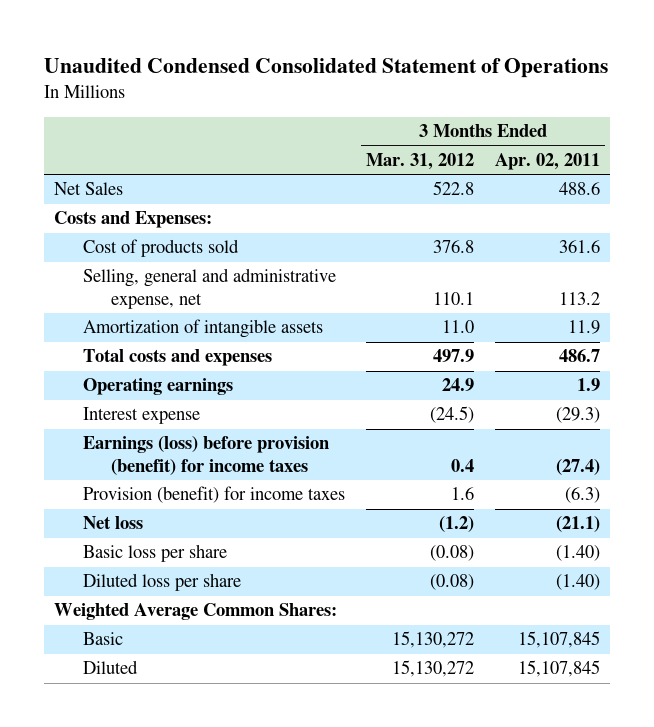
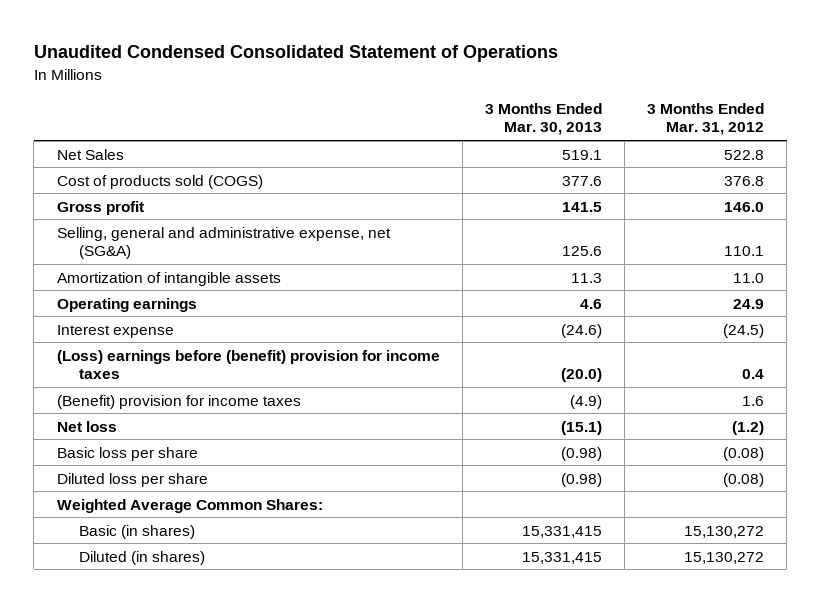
- | 3 Months Ended Mar. 31, 2012 | 3 Months Ended Apr. 02, 2011
+ | 3 Months Ended Mar. 30, 2013 | 3 Months Ended Mar. 31, 2012
- Costs and Expenses:
- Cost of products sold | 376.8 | 361.6
- Selling, general and administrative expense, net | 110.1 | 113.2
+ Cost of products sold (COGS) | 377.6 | 376.8
+ Gross profit | 141.5 | 146.0
+ Selling, general and administrative expense, net (SG&A) | 125.6 | 110.1
- Total costs and expenses | 497.9 | 486.7
- Earnings (loss) before provision (benefit) for income taxes | 0.4 | (27.4)
- Provision (benefit) for income taxes | 1.6 | (6.3)
+ (Loss) earnings before (benefit) provision for income taxes | (20.0) | 0.4
+ (Benefit) provision for income taxes | (4.9) | 1.6
- Basic | 15,130,272 | 15,107,845
- Diluted | 15,130,272 | 15,107,845
+ Basic (in shares) | 15,331,415 | 15,130,272
+ Diluted (in shares) | 15,331,415 | 15,130,272

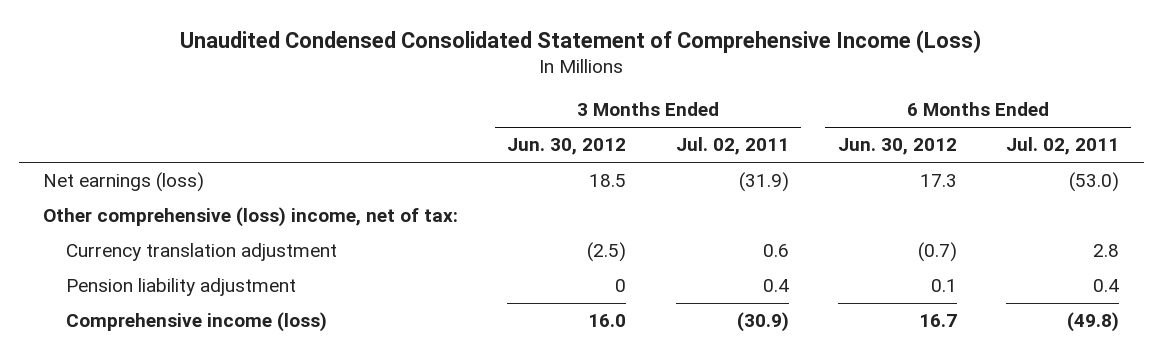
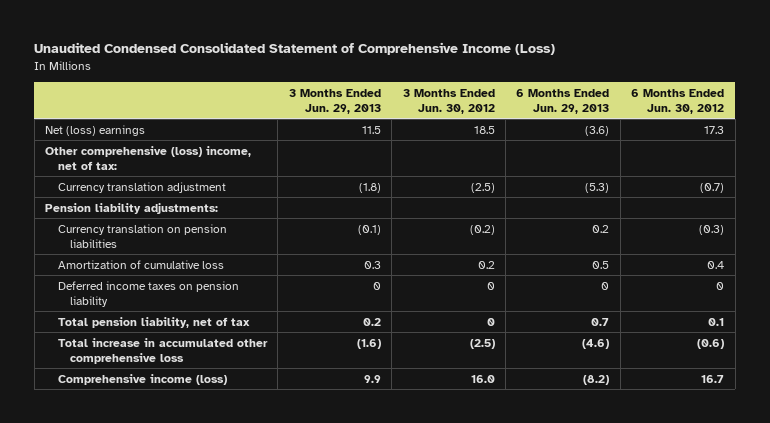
- | 3 Months Ended Jun. 30, 2012 | 3 Months Ended Jul. 02, 2011 | 6 Months Ended Jun. 30, 2012 | 6 Months Ended Jul. 02, 2011
+ | 3 Months Ended Jun. 29, 2013 | 3 Months Ended Jun. 30, 2012 | 6 Months Ended Jun. 29, 2013 | 6 Months Ended Jun. 30, 2012
- Net earnings (loss) | 18.5 | (31.9) | 17.3 | (53.0)
+ Net (loss) earnings | 11.5 | 18.5 | (3.6) | 17.3
- Pension liability adjustment | 0 | 0.4 | 0.1 | 0.4
+ Pension liability adjustments:
+ Currency translation on pension liabilities | (0.1) | (0.2) | 0.2 | (0.3)
+ Amortization of cumulative loss | 0.3 | 0.2 | 0.5 | 0.4
+ Deferred income taxes on pension liability | 0 | 0 | 0 | 0
+ Total pension liability, net of tax | 0.2 | 0 | 0.7 | 0.1
+ Total increase in accumulated other comprehensive loss | (1.6) | (2.5) | (4.6) | (0.6)

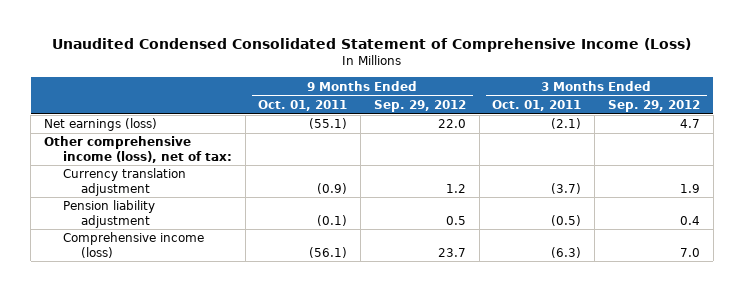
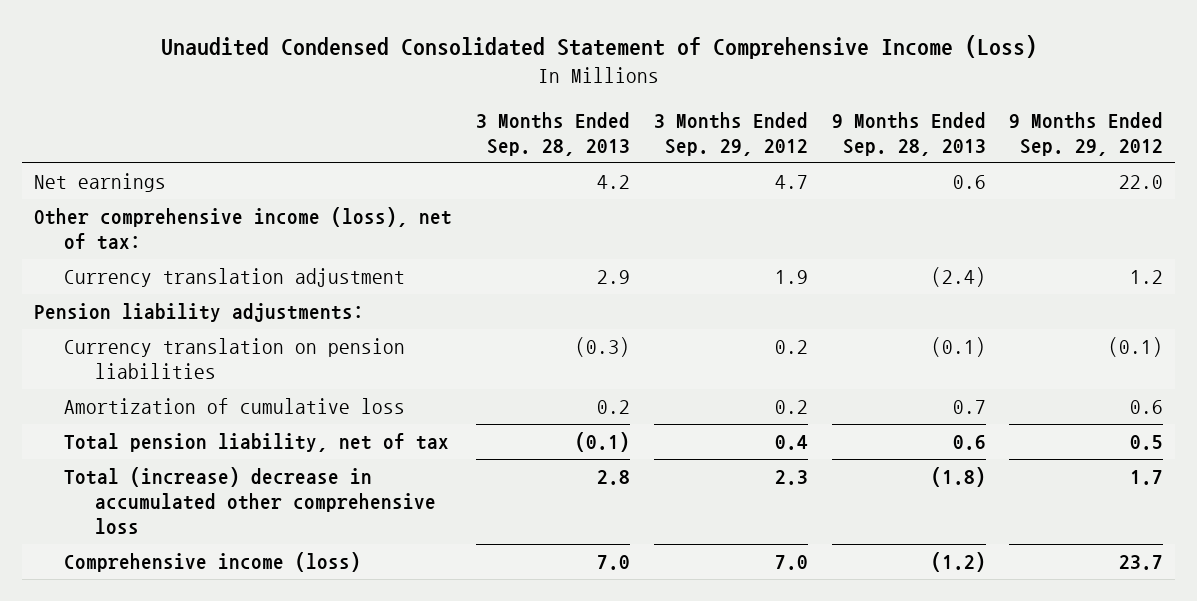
- | 9 Months Ended Oct. 01, 2011 | 9 Months Ended Sep. 29, 2012 | 3 Months Ended Oct. 01, 2011 | 3 Months Ended Sep. 29, 2012
+ | 3 Months Ended Sep. 28, 2013 | 3 Months Ended Sep. 29, 2012 | 9 Months Ended Sep. 28, 2013 | 9 Months Ended Sep. 29, 2012
- Net earnings (loss) | (55.1) | 22.0 | (2.1) | 4.7
+ Net earnings | 4.2 | 4.7 | 0.6 | 22.0
- Pension liability adjustment | (0.1) | 0.5 | (0.5) | 0.4
+ Pension liability adjustments:
+ Currency translation on pension liabilities | (0.3) | 0.2 | (0.1) | (0.1)
+ Amortization of cumulative loss | 0.2 | 0.2 | 0.7 | 0.6
+ Total pension liability, net of tax | (0.1) | 0.4 | 0.6 | 0.5
+ Total (increase) decrease in accumulated other comprehensive loss | 2.8 | 2.3 | (1.8) | 1.7

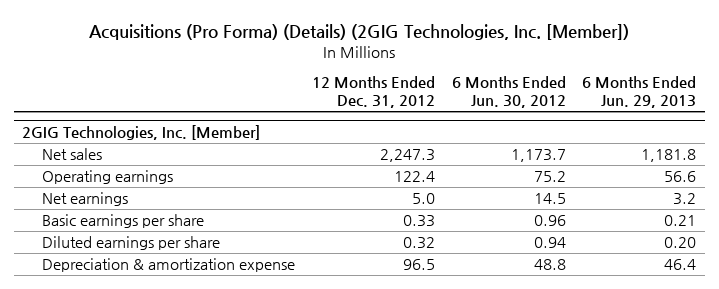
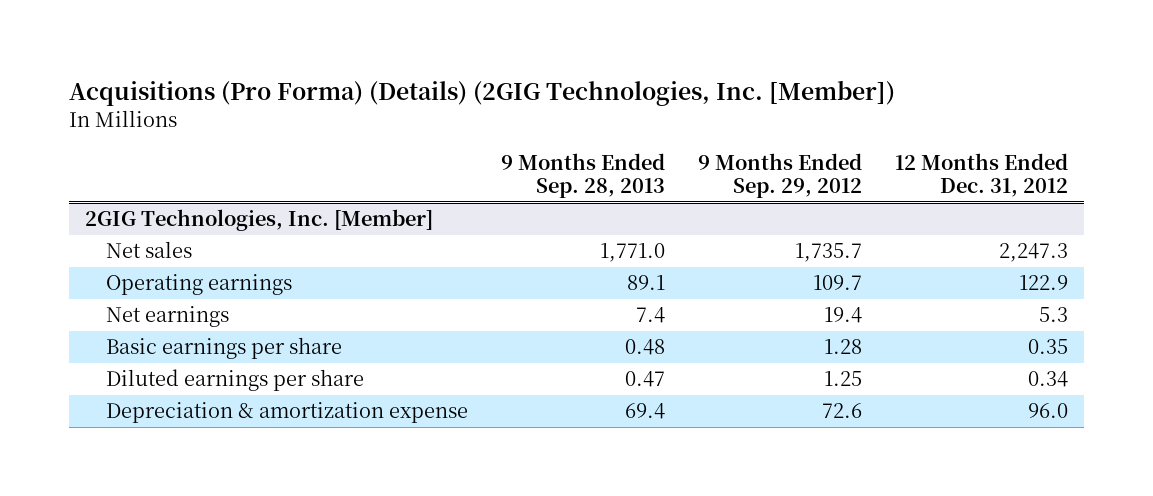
- | 12 Months Ended Dec. 31, 2012 | 6 Months Ended Jun. 30, 2012 | 6 Months Ended Jun. 29, 2013
+ | 9 Months Ended Sep. 28, 2013 | 9 Months Ended Sep. 29, 2012 | 12 Months Ended Dec. 31, 2012
@ 2GIG Technologies, Inc. [Member]
- Operating earnings | 122.4 | 75.2 | 56.6
- Net earnings | 5.0 | 14.5 | 3.2
- Basic earnings per share | 0.33 | 0.96 | 0.21
- Diluted earnings per share | 0.32 | 0.94 | 0.20
- Depreciation & amortization expense | 96.5 | 48.8 | 46.4
+ Operating earnings | 89.1 | 109.7 | 122.9
+ Net earnings | 7.4 | 19.4 | 5.3
+ Basic earnings per share | 0.48 | 1.28 | 0.35
+ Diluted earnings per share | 0.47 | 1.25 | 0.34
+ Depreciation & amortization expense | 69.4 | 72.6 | 96.0

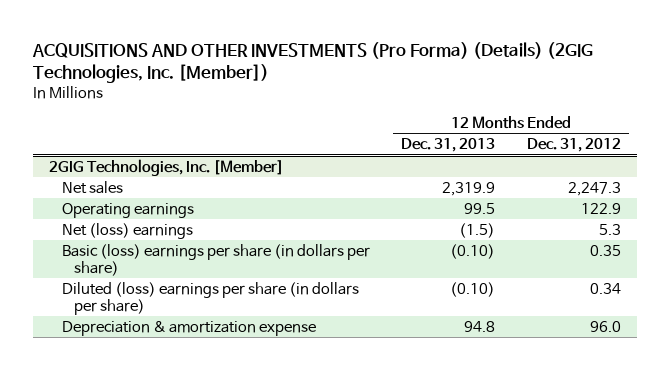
- Acquisitions (Pro Forma) (Details) (2GIG Technologies, Inc. [Member])
+ ACQUISITIONS AND OTHER INVESTMENTS (Pro Forma) (Details) (2GIG Technologies, Inc. [Member])
- | 9 Months Ended Sep. 28, 2013 | 9 Months Ended Sep. 29, 2012 | 12 Months Ended Dec. 31, 2012
+ | 12 Months Ended Dec. 31, 2013 | 12 Months Ended Dec. 31, 2012
@ 2GIG Technologies, Inc. [Member]
- Net earnings | 7.4 | 19.4 | 5.3
- Basic earnings per share | 0.48 | 1.28 | 0.35
- Diluted earnings per share | 0.47 | 1.25 | 0.34
+ Net (loss) earnings | (1.5) | 5.3
+ Basic (loss) earnings per share (in dollars per share) | (0.10) | 0.35
+ Diluted (loss) earnings per share (in dollars per share) | (0.10) | 0.34

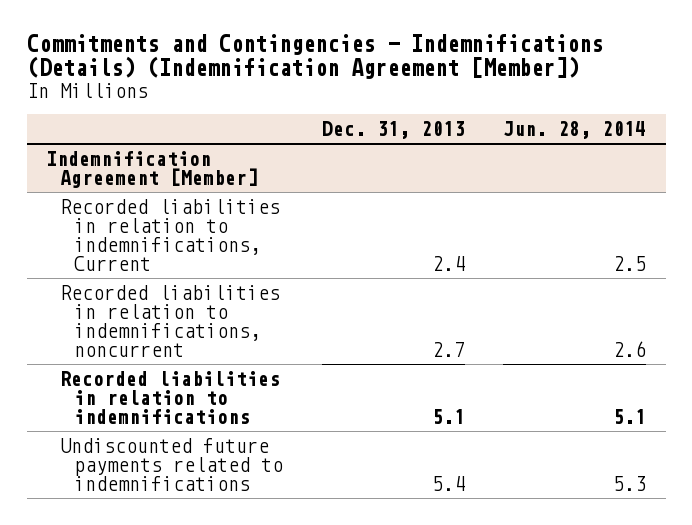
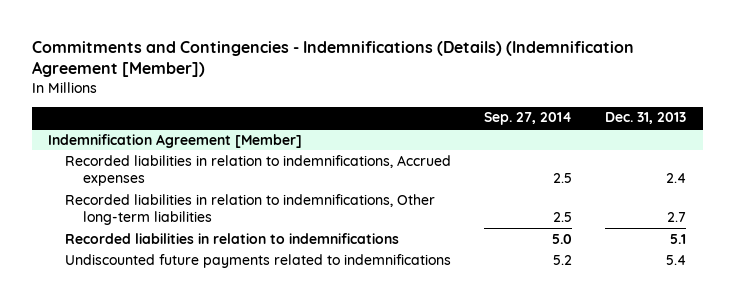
- | Dec. 31, 2013 | Jun. 28, 2014
+ | Sep. 27, 2014 | Dec. 31, 2013
@ Indemnification Agreement [Member]
- Recorded liabilities in relation to indemnifications, Current | 2.4 | 2.5
- Recorded liabilities in relation to indemnifications, noncurrent | 2.7 | 2.6
+ Recorded liabilities in relation to indemnifications, Accrued expenses | 2.5 | 2.4
+ Recorded liabilities in relation to indemnifications, Other long-term liabilities | 2.5 | 2.7

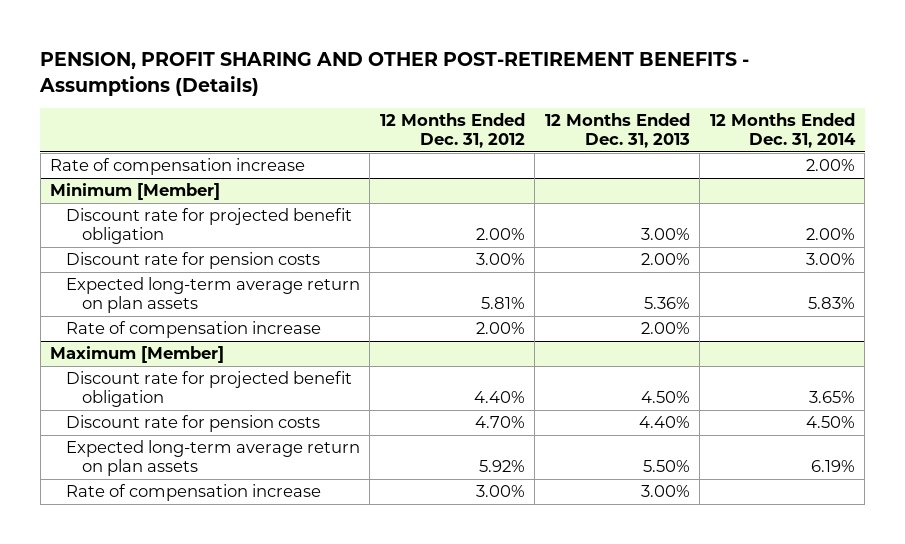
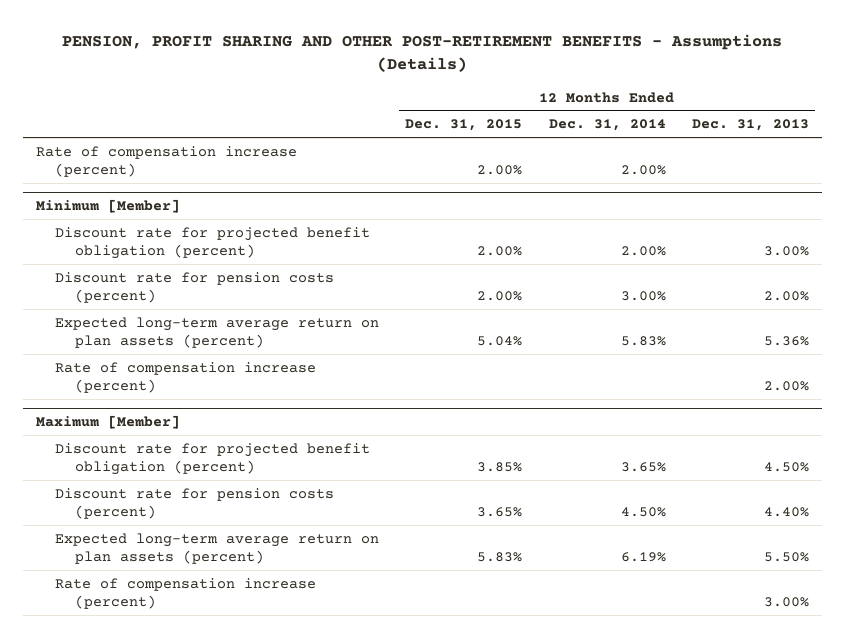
- | 12 Months Ended Dec. 31, 2012 | 12 Months Ended Dec. 31, 2013 | 12 Months Ended Dec. 31, 2014
+ | 12 Months Ended Dec. 31, 2015 | 12 Months Ended Dec. 31, 2014 | 12 Months Ended Dec. 31, 2013
- Rate of compensation increase | | | 2.00%
+ Rate of compensation increase (percent) | 2.00% | 2.00% |
@ Minimum [Member]
- Discount rate for projected benefit obligation | 2.00% | 3.00% | 2.00%
- Discount rate for pension costs | 3.00% | 2.00% | 3.00%
- Expected long-term average return on plan assets | 5.81% | 5.36% | 5.83%
- Rate of compensation increase | 2.00% | 2.00% |
+ Discount rate for projected benefit obligation (percent) | 2.00% | 2.00% | 3.00%
+ Discount rate for pension costs (percent) | 2.00% | 3.00% | 2.00%
+ Expected long-term average return on plan assets (percent) | 5.04% | 5.83% | 5.36%
+ Rate of compensation increase (percent) | | | 2.00%
@ Maximum [Member]
- Discount rate for projected benefit obligation | 4.40% | 4.50% | 3.65%
- Discount rate for pension costs | 4.70% | 4.40% | 4.50%
- Expected long-term average return on plan assets | 5.92% | 5.50% | 6.19%
- Rate of compensation increase | 3.00% | 3.00% |
+ Discount rate for projected benefit obligation (percent) | 3.85% | 3.65% | 4.50%
+ Discount rate for pension costs (percent) | 3.65% | 4.50% | 4.40%
+ Expected long-term average return on plan assets (percent) | 5.83% | 6.19% | 5.50%
+ Rate of compensation increase (percent) | | | 3.00%

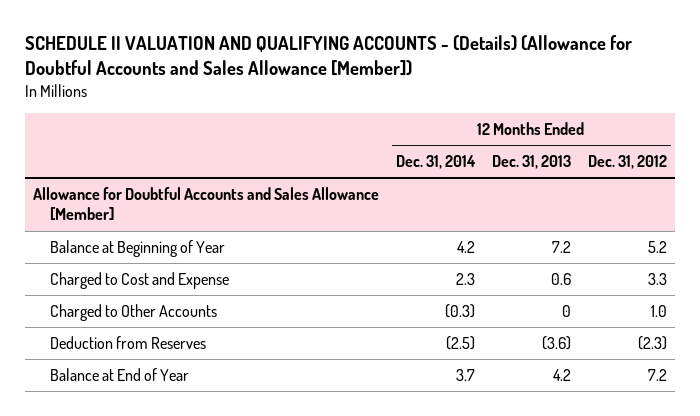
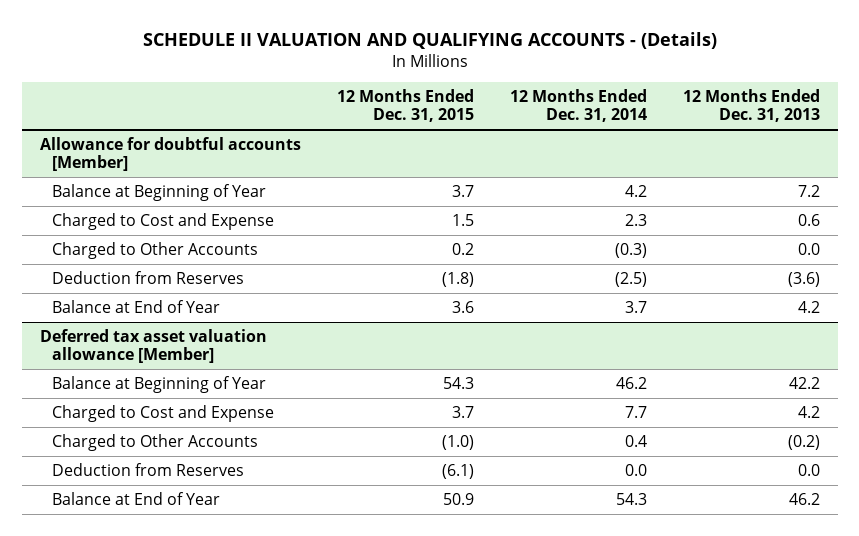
- SCHEDULE II VALUATION AND QUALIFYING ACCOUNTS - (Details) (Allowance for Doubtful Accounts and Sales Allowance [Member])
+ SCHEDULE II VALUATION AND QUALIFYING ACCOUNTS - (Details)
- | 12 Months Ended Dec. 31, 2014 | 12 Months Ended Dec. 31, 2013 | 12 Months Ended Dec. 31, 2012
+ | 12 Months Ended Dec. 31, 2015 | 12 Months Ended Dec. 31, 2014 | 12 Months Ended Dec. 31, 2013
- Allowance for Doubtful Accounts and Sales Allowance [Member]
+ Allowance for doubtful accounts [Member]
- Charged to Other Accounts | (0.3) | 0 | 1.0
+ Charged to Other Accounts | 0.2 | (0.3) | 0.0
+ Deferred tax asset valuation allowance [Member]
+ Balance at Beginning of Year | 54.3 | 46.2 | 42.2
+ Charged to Cost and Expense | 3.7 | 7.7 | 4.2
+ Charged to Other Accounts | (1.0) | 0.4 | (0.2)
+ Deduction from Reserves | (6.1) | 0.0 | 0.0
+ Balance at End of Year | 50.9 | 54.3 | 46.2

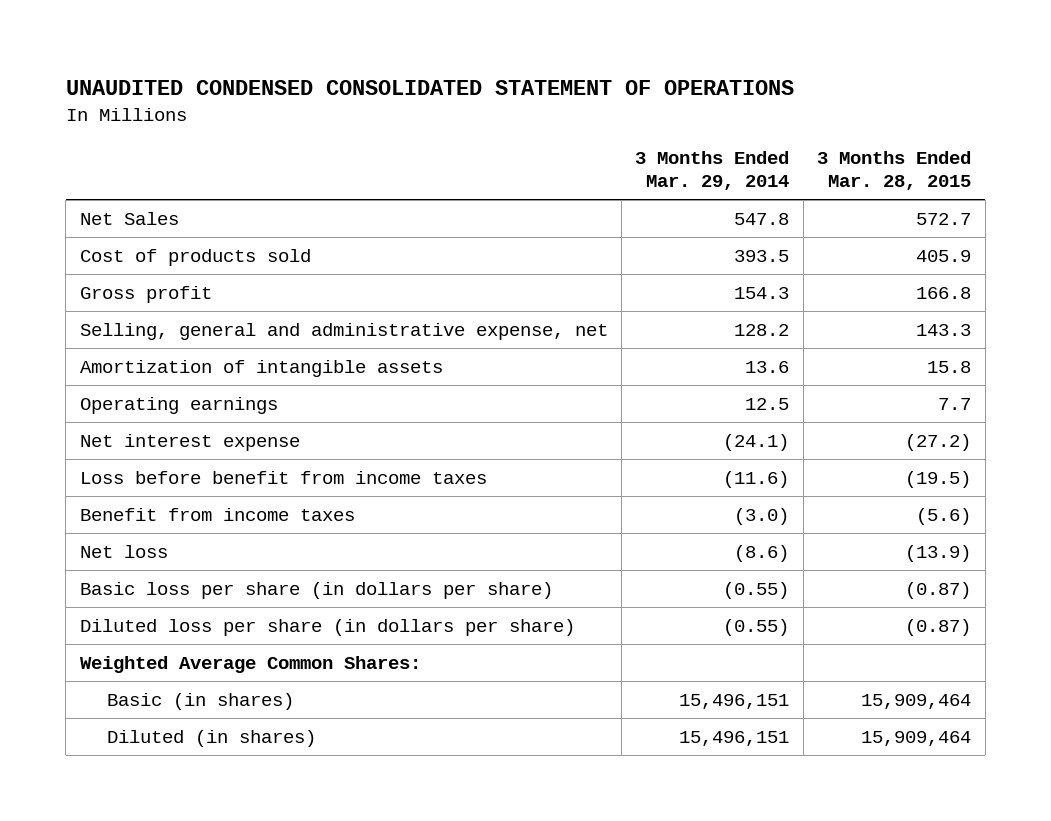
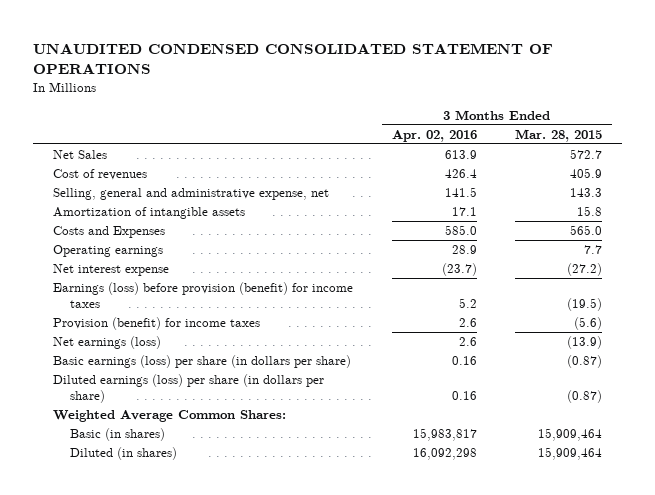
- | 3 Months Ended Mar. 29, 2014 | 3 Months Ended Mar. 28, 2015
+ | 3 Months Ended Apr. 02, 2016 | 3 Months Ended Mar. 28, 2015
- Cost of products sold | 393.5 | 405.9
- Gross profit | 154.3 | 166.8
+ Cost of revenues | 426.4 | 405.9
+ Costs and Expenses | 585.0 | 565.0
- Loss before benefit from income taxes | (11.6) | (19.5)
- Benefit from income taxes | (3.0) | (5.6)
- Net loss | (8.6) | (13.9)
- Basic loss per share (in dollars per share) | (0.55) | (0.87)
- Diluted loss per share (in dollars per share) | (0.55) | (0.87)
+ Earnings (loss) before provision (benefit) for income taxes | 5.2 | (19.5)
+ Provision (benefit) for income taxes | 2.6 | (5.6)
+ Net earnings (loss) | 2.6 | (13.9)
+ Basic earnings (loss) per share (in dollars per share) | 0.16 | (0.87)
+ Diluted earnings (loss) per share (in dollars per share) | 0.16 | (0.87)

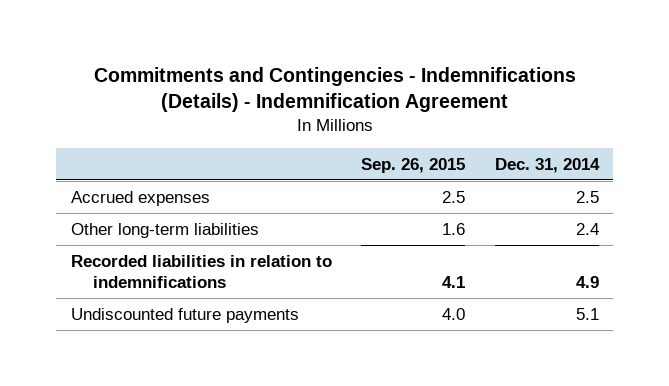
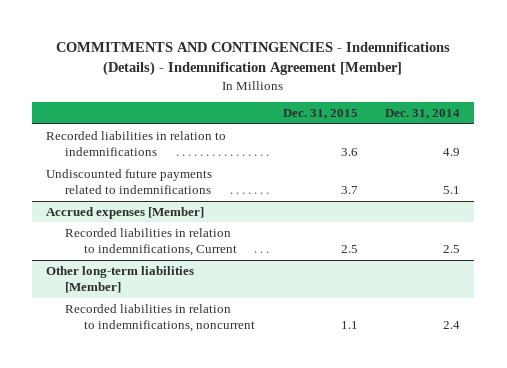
- Commitments and Contingencies - Indemnifications (Details) - Indemnification Agreement
+ COMMITMENTS AND CONTINGENCIES - Indemnifications (Details) - Indemnification Agreement [Member]
- | Sep. 26, 2015 | Dec. 31, 2014
+ | Dec. 31, 2015 | Dec. 31, 2014
- Accrued expenses | 2.5 | 2.5
- Other long-term liabilities | 1.6 | 2.4
- Undiscounted future payments | 4.0 | 5.1
+ Undiscounted future payments related to indemnifications | 3.7 | 5.1
+ Accrued expenses [Member]
+ Recorded liabilities in relation to indemnifications, Current | 2.5 | 2.5
+ Other long-term liabilities [Member]
+ Recorded liabilities in relation to indemnifications, noncurrent | 1.1 | 2.4

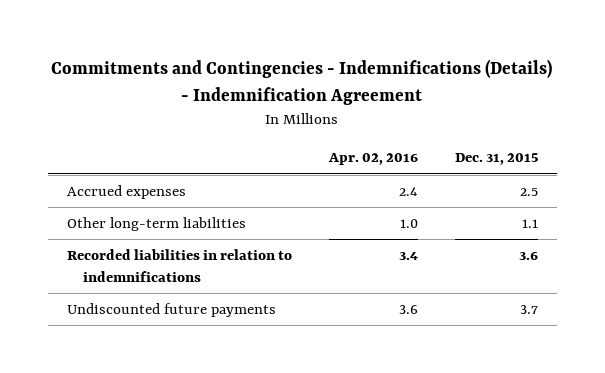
- COMMITMENTS AND CONTINGENCIES - Indemnifications (Details) - Indemnification Agreement [Member]
+ Commitments and Contingencies - Indemnifications (Details) - Indemnification Agreement
- | Dec. 31, 2015 | Dec. 31, 2014
+ | Apr. 02, 2016 | Dec. 31, 2015
+ Accrued expenses | 2.4 | 2.5
+ Other long-term liabilities | 1.0 | 1.1
- Undiscounted future payments related to indemnifications | 3.7 | 5.1
- Accrued expenses [Member]
- Recorded liabilities in relation to indemnifications, Current | 2.5 | 2.5
- Other long-term liabilities [Member]
- Recorded liabilities in relation to indemnifications, noncurrent | 1.1 | 2.4
+ Undiscounted future payments | 3.6 | 3.7

